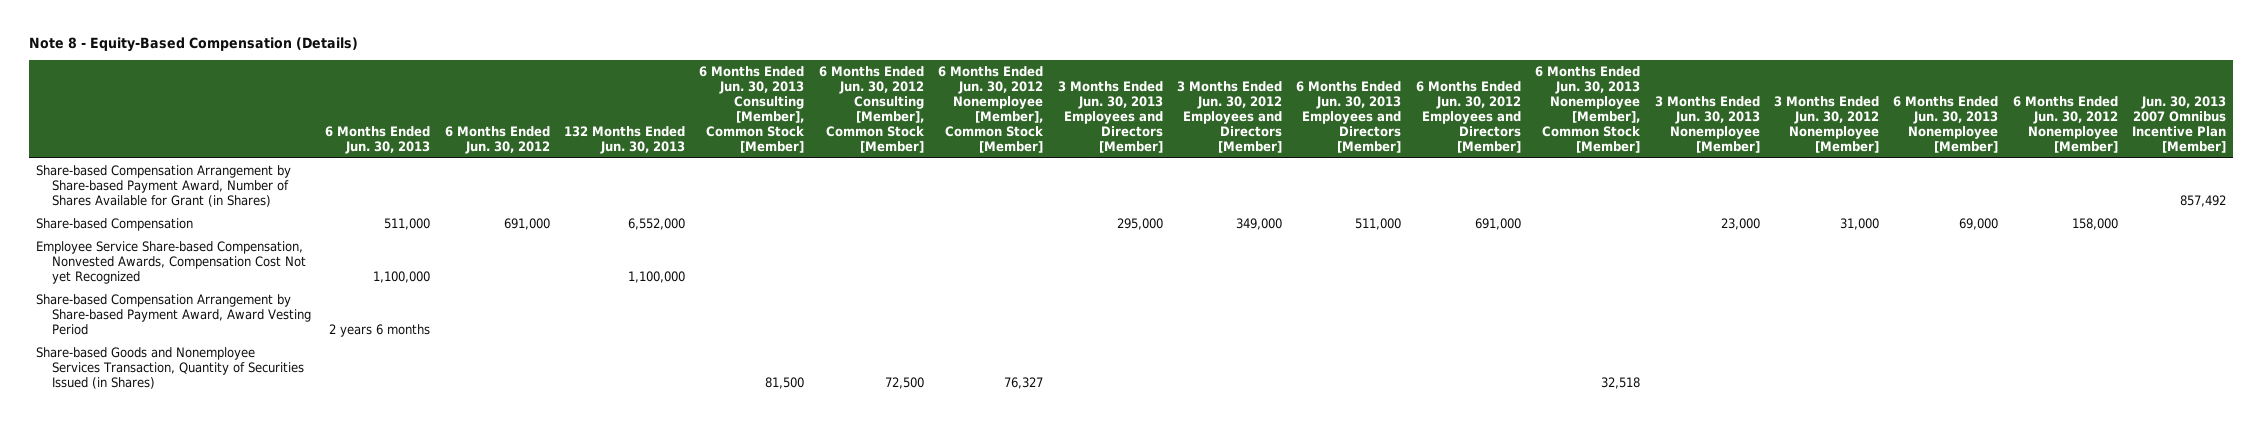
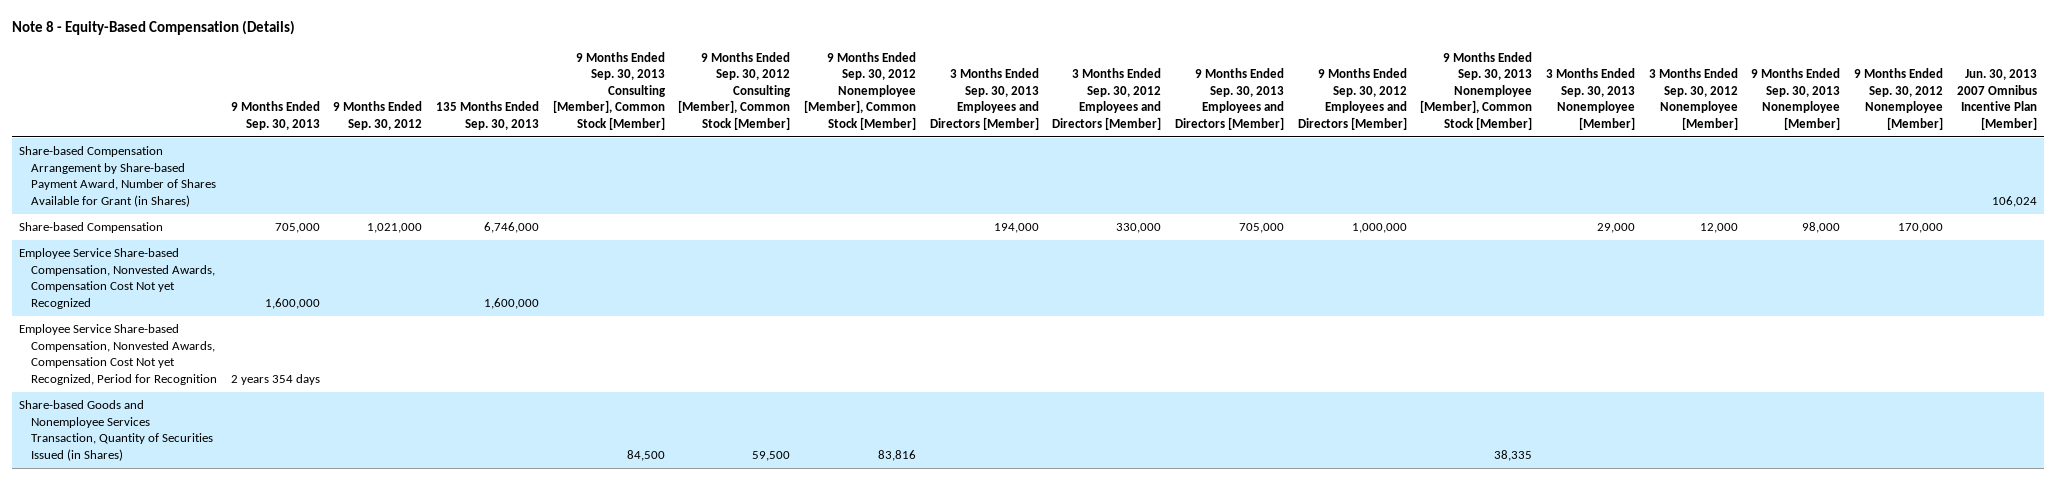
- | 6 Months Ended Jun. 30, 2013 | 6 Months Ended Jun. 30, 2012 | 132 Months Ended Jun. 30, 2013 | 6 Months Ended Jun. 30, 2013 Consulting [Member], Common Stock [Member] | 6 Months Ended Jun. 30, 2012 Consulting [Member], Common Stock [Member] | 6 Months Ended Jun. 30, 2012 Nonemployee [Member], Common Stock [Member] | 3 Months Ended Jun. 30, 2013 Employees and Directors [Member] | 3 Months Ended Jun. 30, 2012 Employees and Directors [Member] | 6 Months Ended Jun. 30, 2013 Employees and Directors [Member] | 6 Months Ended Jun. 30, 2012 Employees and Directors [Member] | 6 Months Ended Jun. 30, 2013 Nonemployee [Member], Common Stock [Member] | 3 Months Ended Jun. 30, 2013 Nonemployee [Member] | 3 Months Ended Jun. 30, 2012 Nonemployee [Member] | 6 Months Ended Jun. 30, 2013 Nonemployee [Member] | 6 Months Ended Jun. 30, 2012 Nonemployee [Member] | Jun. 30, 2013 2007 Omnibus Incentive Plan [Member]
+ | 9 Months Ended Sep. 30, 2013 | 9 Months Ended Sep. 30, 2012 | 135 Months Ended Sep. 30, 2013 | 9 Months Ended Sep. 30, 2013 Consulting [Member], Common Stock [Member] | 9 Months Ended Sep. 30, 2012 Consulting [Member], Common Stock [Member] | 9 Months Ended Sep. 30, 2012 Nonemployee [Member], Common Stock [Member] | 3 Months Ended Sep. 30, 2013 Employees and Directors [Member] | 3 Months Ended Sep. 30, 2012 Employees and Directors [Member] | 9 Months Ended Sep. 30, 2013 Employees and Directors [Member] | 9 Months Ended Sep. 30, 2012 Employees and Directors [Member] | 9 Months Ended Sep. 30, 2013 Nonemployee [Member], Common Stock [Member] | 3 Months Ended Sep. 30, 2013 Nonemployee [Member] | 3 Months Ended Sep. 30, 2012 Nonemployee [Member] | 9 Months Ended Sep. 30, 2013 Nonemployee [Member] | 9 Months Ended Sep. 30, 2012 Nonemployee [Member] | Jun. 30, 2013 2007 Omnibus Incentive Plan [Member]
- Share-based Compensation Arrangement by Share-based Payment Award, Number of Shares Available for Grant (in Shares) | | | | | | | | | | | | | | | | 857,492
+ Share-based Compensation Arrangement by Share-based Payment Award, Number of Shares Available for Grant (in Shares) | | | | | | | | | | | | | | | | 106,024
- Share-based Compensation Arrangement by Share-based Payment Award, Award Vesting Period | 2 years 6 months | | | | | | | | | | | | | | |
+ Employee Service Share-based Compensation, Nonvested Awards, Compensation Cost Not yet Recognized, Period for Recognition | 2 years 354 days | | | | | | | | | | | | | | |

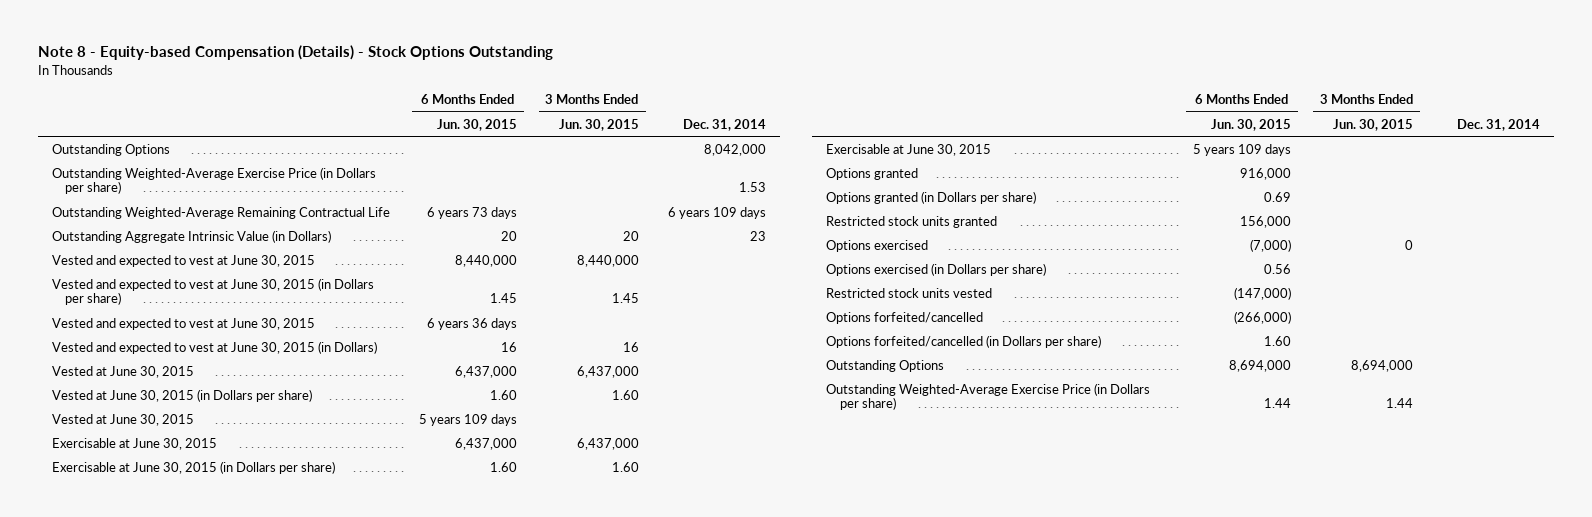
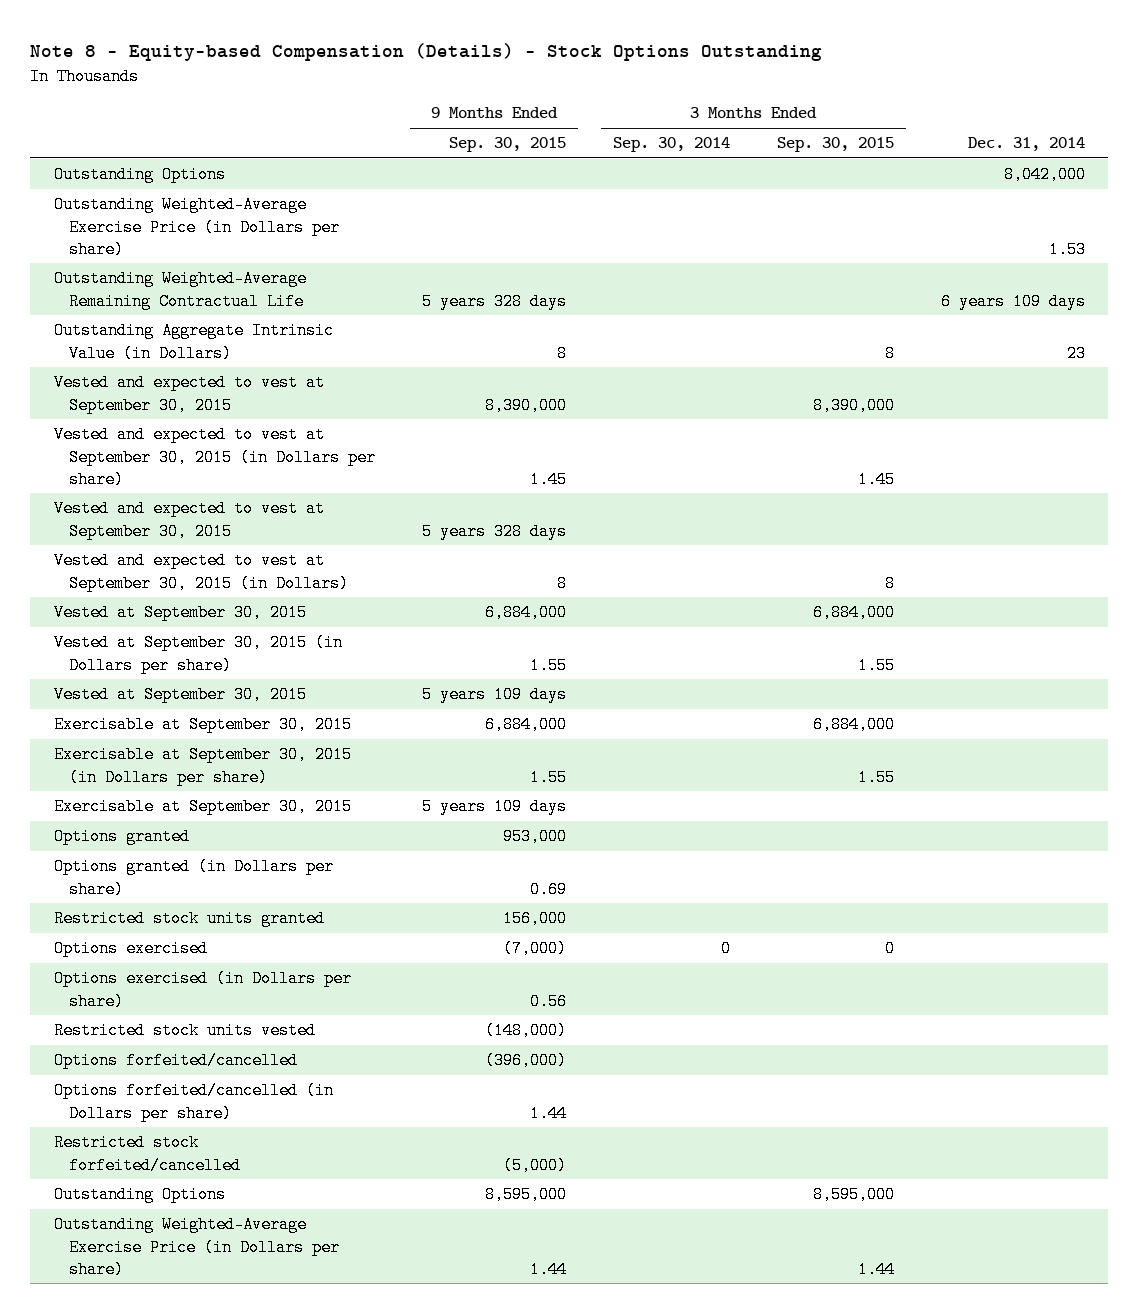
- | 6 Months Ended Jun. 30, 2015 | 3 Months Ended Jun. 30, 2015 | Dec. 31, 2014
+ | 9 Months Ended Sep. 30, 2015 | 3 Months Ended Sep. 30, 2014 | 3 Months Ended Sep. 30, 2015 | Dec. 31, 2014
- Vested and expected to vest at June 30, 2015 | 8,440,000 | 8,440,000 |
- Vested and expected to vest at June 30, 2015 (in Dollars per share) | 1.45 | 1.45 |
- Vested and expected to vest at June 30, 2015 | 6 years 36 days | |
- Vested and expected to vest at June 30, 2015 (in Dollars) | 16 | 16 |
- Vested at June 30, 2015 | 6,437,000 | 6,437,000 |
- Vested at June 30, 2015 (in Dollars per share) | 1.60 | 1.60 |
- Vested at June 30, 2015 | 5 years 109 days | |
- Exercisable at June 30, 2015 | 6,437,000 | 6,437,000 |
- Exercisable at June 30, 2015 (in Dollars per share) | 1.60 | 1.60 |
- Exercisable at June 30, 2015 | 5 years 109 days | |
+ Vested and expected to vest at September 30, 2015 | 8,390,000 | | 8,390,000 |
+ Vested and expected to vest at September 30, 2015 (in Dollars per share) | 1.45 | | 1.45 |
+ Vested and expected to vest at September 30, 2015 | 5 years 328 days | | |
+ Vested and expected to vest at September 30, 2015 (in Dollars) | 8 | | 8 |
+ Vested at September 30, 2015 | 6,884,000 | | 6,884,000 |
+ Vested at September 30, 2015 (in Dollars per share) | 1.55 | | 1.55 |
+ Vested at September 30, 2015 | 5 years 109 days | | |
+ Exercisable at September 30, 2015 | 6,884,000 | | 6,884,000 |
+ Exercisable at September 30, 2015 (in Dollars per share) | 1.55 | | 1.55 |
+ Exercisable at September 30, 2015 | 5 years 109 days | | |
+ Restricted stock forfeited/cancelled | (5,000) | | |

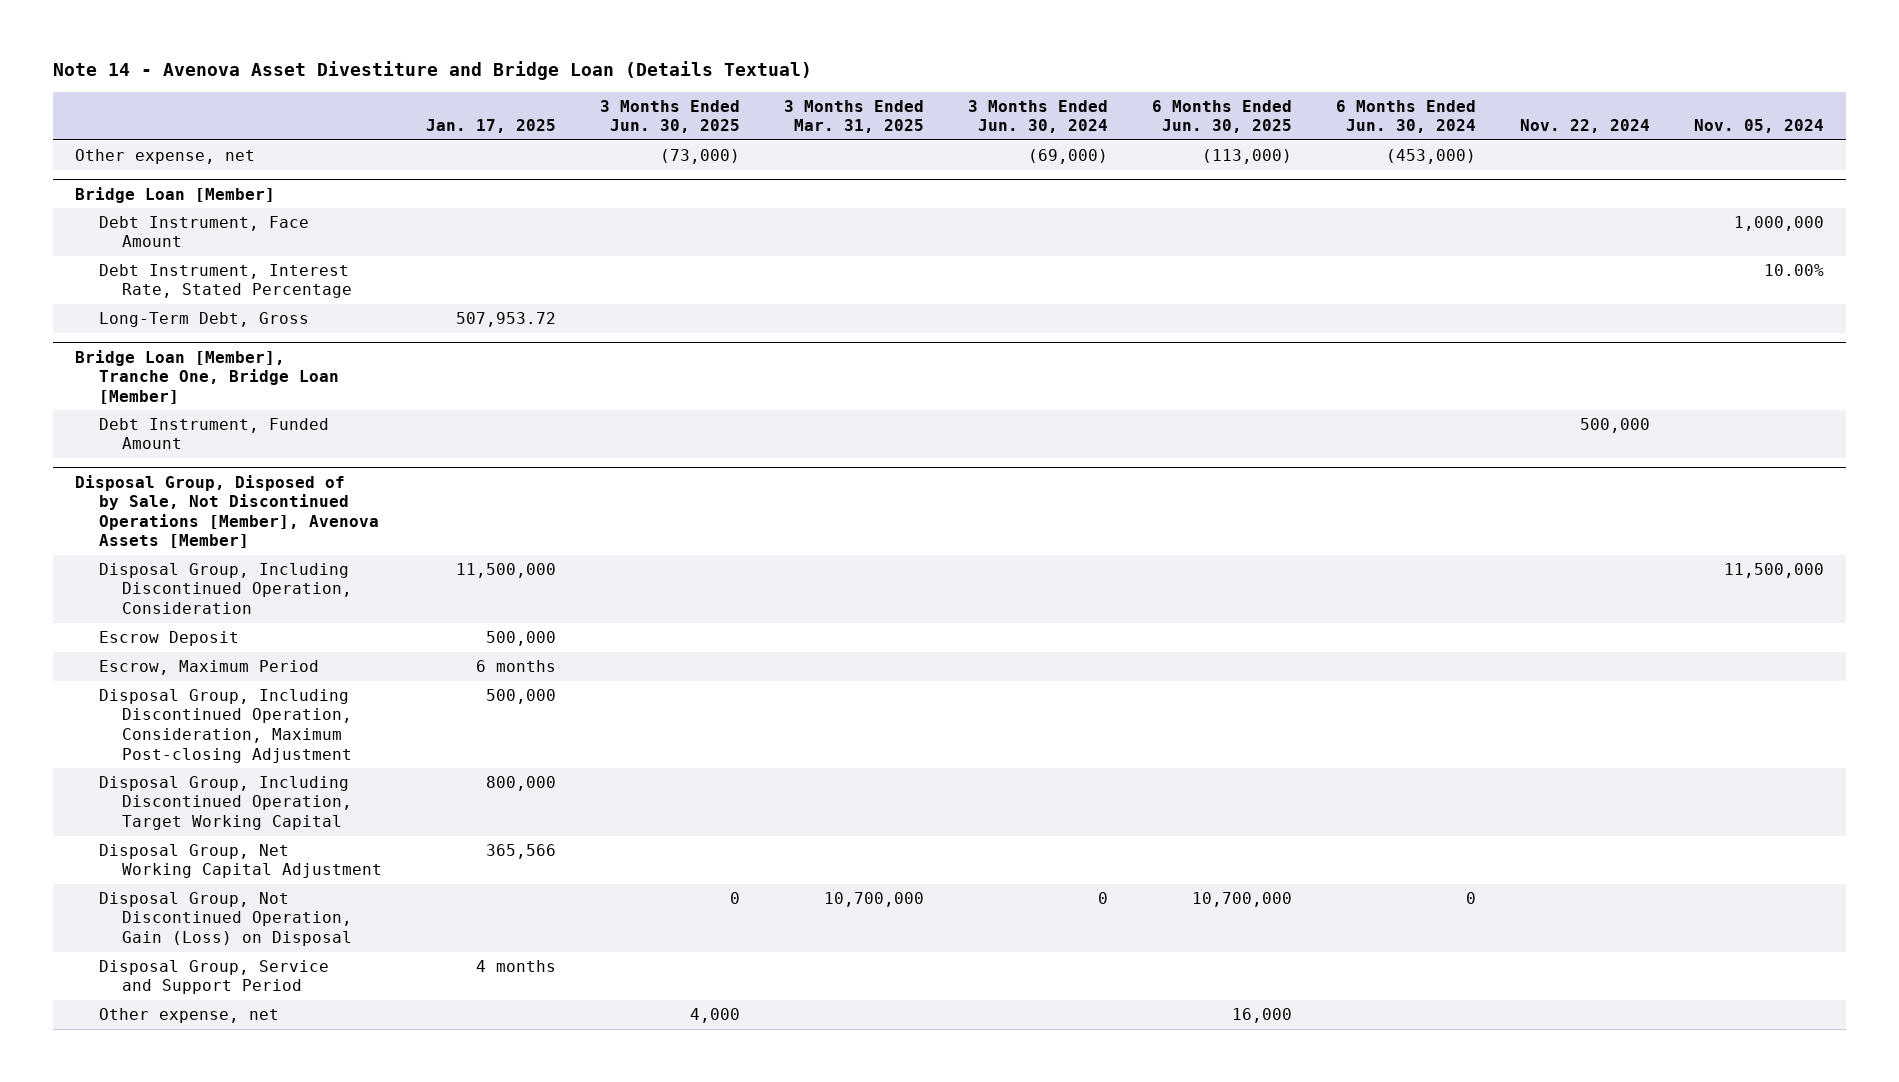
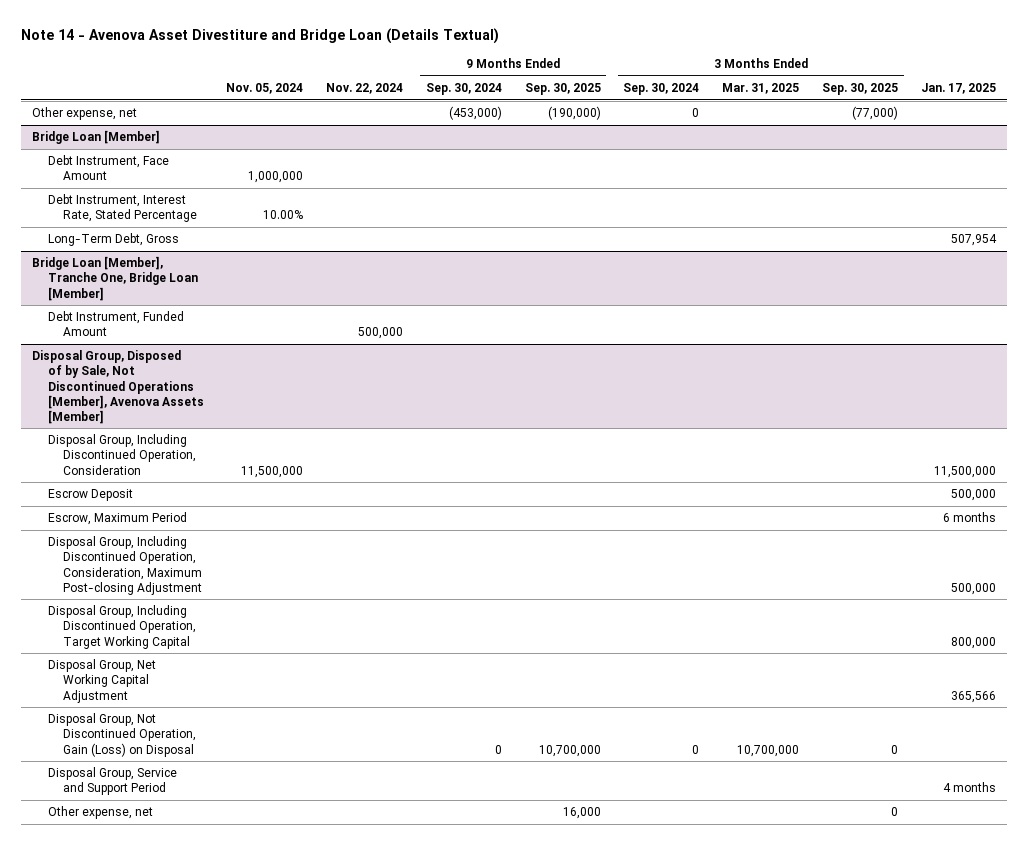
- | Jan. 17, 2025 | 3 Months Ended Jun. 30, 2025 | 3 Months Ended Mar. 31, 2025 | 3 Months Ended Jun. 30, 2024 | 6 Months Ended Jun. 30, 2025 | 6 Months Ended Jun. 30, 2024 | Nov. 22, 2024 | Nov. 05, 2024
+ | Nov. 05, 2024 | Nov. 22, 2024 | 9 Months Ended Sep. 30, 2024 | 9 Months Ended Sep. 30, 2025 | 3 Months Ended Sep. 30, 2024 | 3 Months Ended Mar. 31, 2025 | 3 Months Ended Sep. 30, 2025 | Jan. 17, 2025
@ Bridge Loan [Member]
- Long-Term Debt, Gross | 507,953.72 | | | | | | |
+ Long-Term Debt, Gross | | | | | | | | 507,954

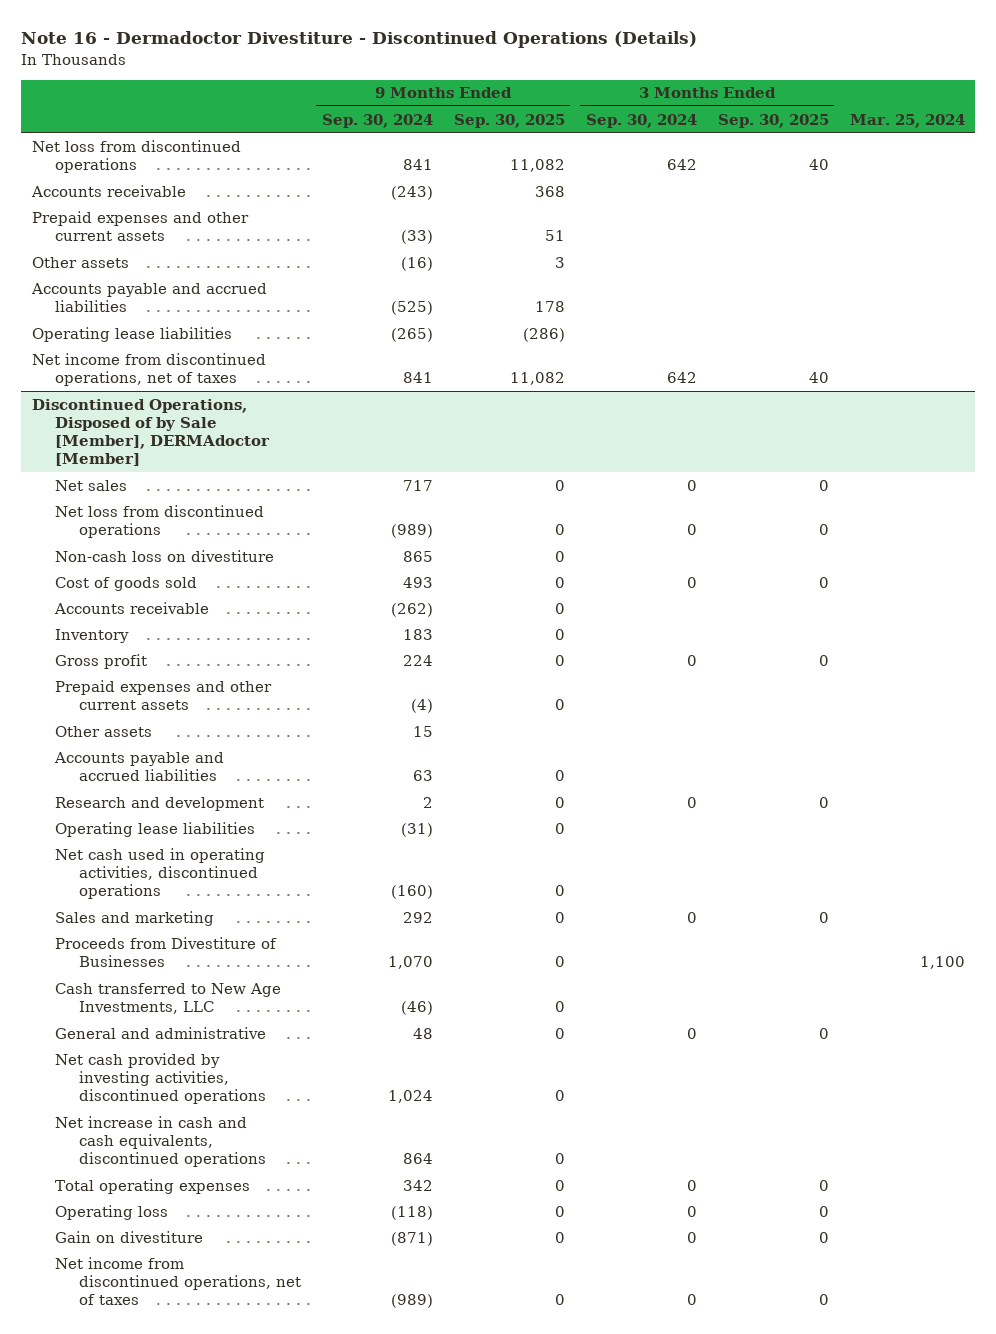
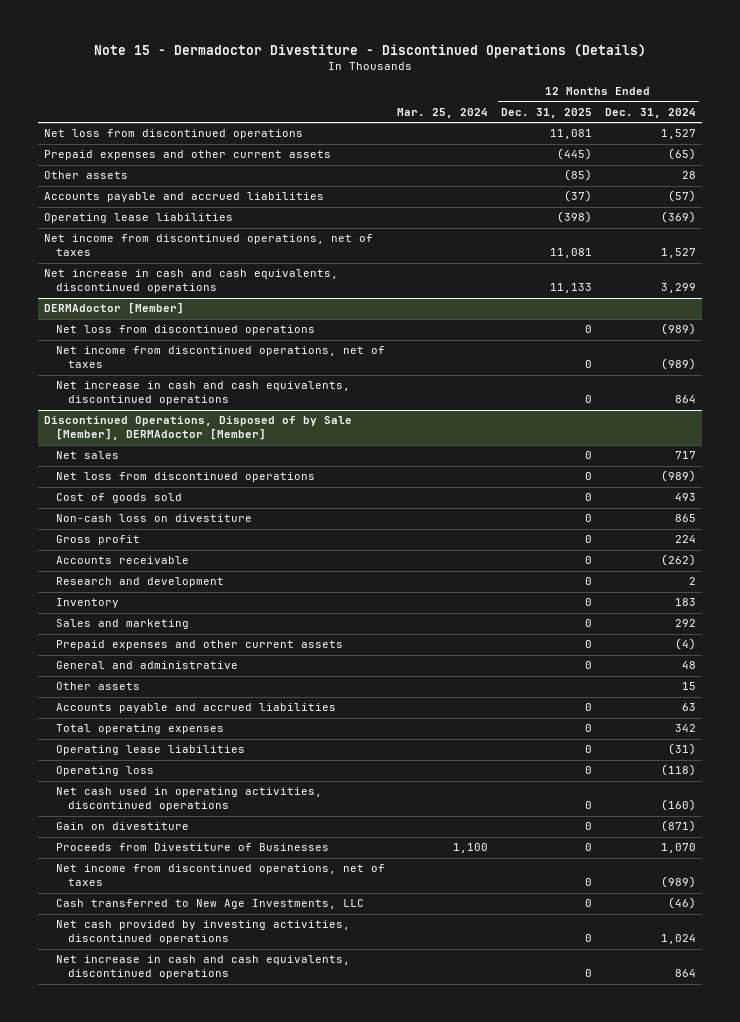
- Note 16 - Dermadoctor Divestiture - Discontinued Operations (Details)
+ Note 15 - Dermadoctor Divestiture - Discontinued Operations (Details)
- | 9 Months Ended Sep. 30, 2024 | 9 Months Ended Sep. 30, 2025 | 3 Months Ended Sep. 30, 2024 | 3 Months Ended Sep. 30, 2025 | Mar. 25, 2024
+ | Mar. 25, 2024 | 12 Months Ended Dec. 31, 2025 | 12 Months Ended Dec. 31, 2024
- Accounts receivable | (243) | 368 | | |
+ Net increase in cash and cash equivalents, discontinued operations | | 11,133 | 3,299
+ DERMAdoctor [Member]
+ Net loss from discontinued operations | | 0 | (989)
+ Net income from discontinued operations, net of taxes | | 0 | (989)
+ Net increase in cash and cash equivalents, discontinued operations | | 0 | 864
@ Discontinued Operations, Disposed of by Sale [Member], DERMAdoctor [Member]
moved down: Non-cash loss on divestiture | | 0 | 865
moved up: Gross profit | | 0 | 224
moved up: Research and development | | 0 | 2
moved up: Sales and marketing | | 0 | 292
moved up: General and administrative | | 0 | 48
moved up: Total operating expenses | | 0 | 342
moved up: Operating loss | | 0 | (118)
moved up: Gain on divestiture | | 0 | (871)
moved up: Net income from discontinued operations, net of taxes | | 0 | (989)

